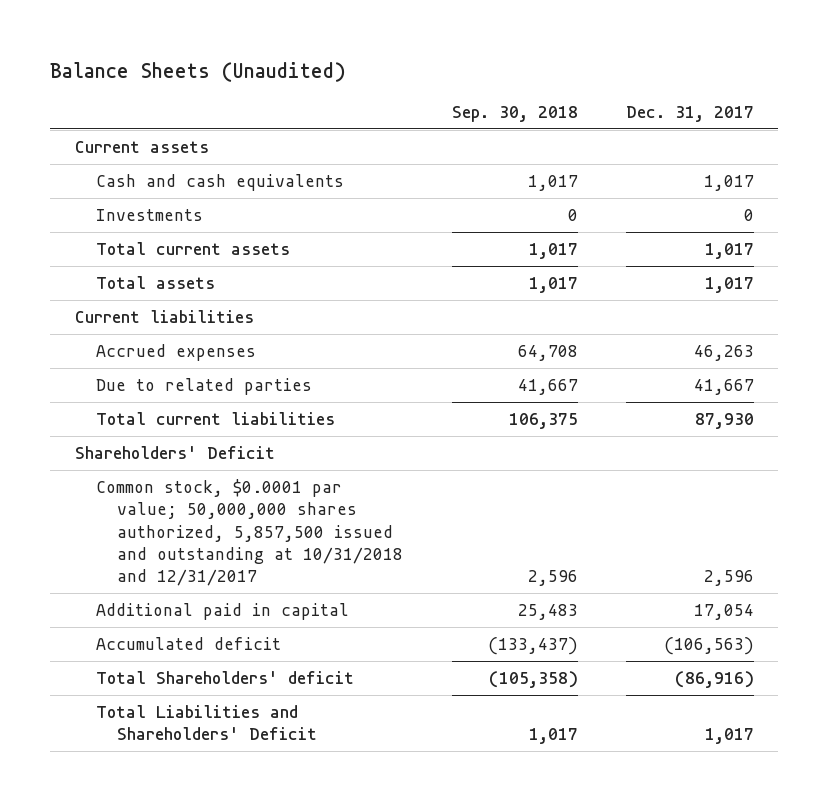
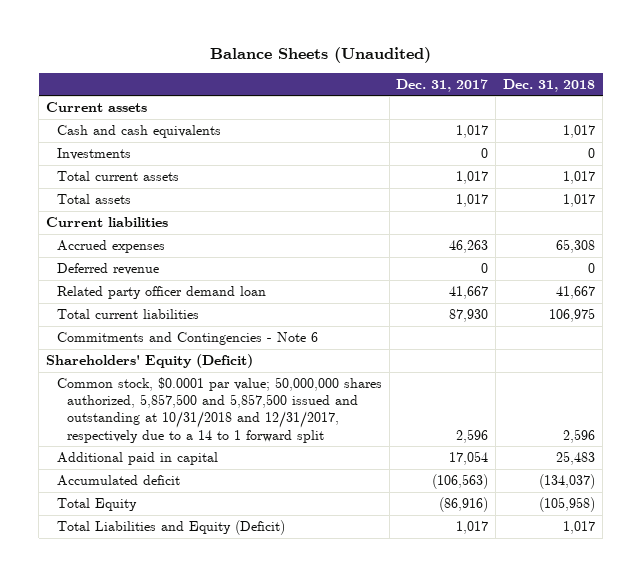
- | Sep. 30, 2018 | Dec. 31, 2017
+ | Dec. 31, 2017 | Dec. 31, 2018
- Due to related parties | 41,667 | 41,667
+ Deferred revenue | 0 | 0
+ Related party officer demand loan | 41,667 | 41,667
- Shareholders' Deficit
- Common stock, $0.0001 par value; 50,000,000 shares authorized, 5,857,500 issued and outstanding at 10/31/2018 and 12/31/2017 | 2,596 | 2,596
+ Commitments and Contingencies - Note 6
+ Shareholders' Equity (Deficit)
+ Common stock, $0.0001 par value; 50,000,000 shares authorized, 5,857,500 and 5,857,500 issued and outstanding at 10/31/2018 and 12/31/2017, respectively due to a 14 to 1 forward split | 2,596 | 2,596
- Total Shareholders' deficit | (105,358) | (86,916)
- Total Liabilities and Shareholders' Deficit | 1,017 | 1,017
+ Total Equity | (86,916) | (105,958)
+ Total Liabilities and Equity (Deficit) | 1,017 | 1,017

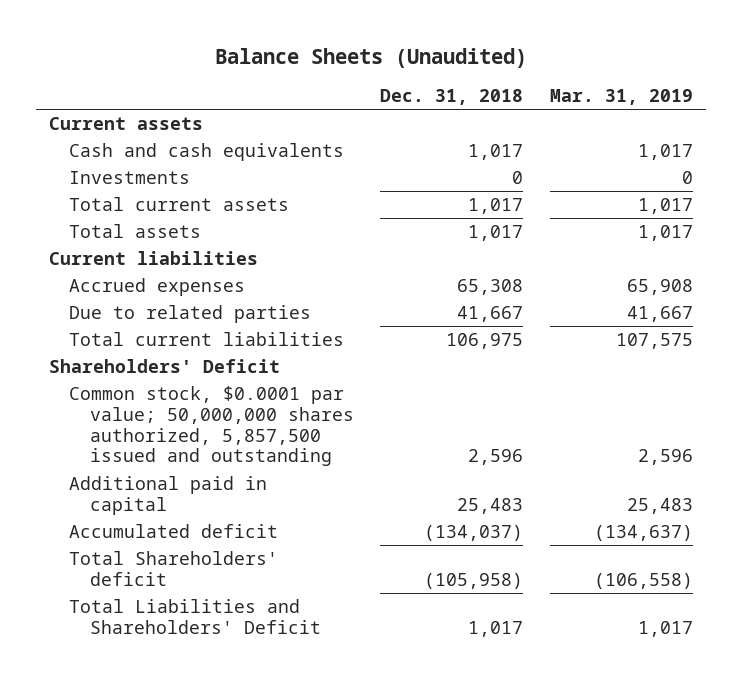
- | Dec. 31, 2017 | Dec. 31, 2018
+ | Dec. 31, 2018 | Mar. 31, 2019
- Deferred revenue | 0 | 0
- Related party officer demand loan | 41,667 | 41,667
+ Due to related parties | 41,667 | 41,667
- Commitments and Contingencies - Note 6
- Shareholders' Equity (Deficit)
- Common stock, $0.0001 par value; 50,000,000 shares authorized, 5,857,500 and 5,857,500 issued and outstanding at 10/31/2018 and 12/31/2017, respectively due to a 14 to 1 forward split | 2,596 | 2,596
+ Shareholders' Deficit
+ Common stock, $0.0001 par value; 50,000,000 shares authorized, 5,857,500 issued and outstanding | 2,596 | 2,596
- Total Equity | (86,916) | (105,958)
- Total Liabilities and Equity (Deficit) | 1,017 | 1,017
+ Total Shareholders' deficit | (105,958) | (106,558)
+ Total Liabilities and Shareholders' Deficit | 1,017 | 1,017

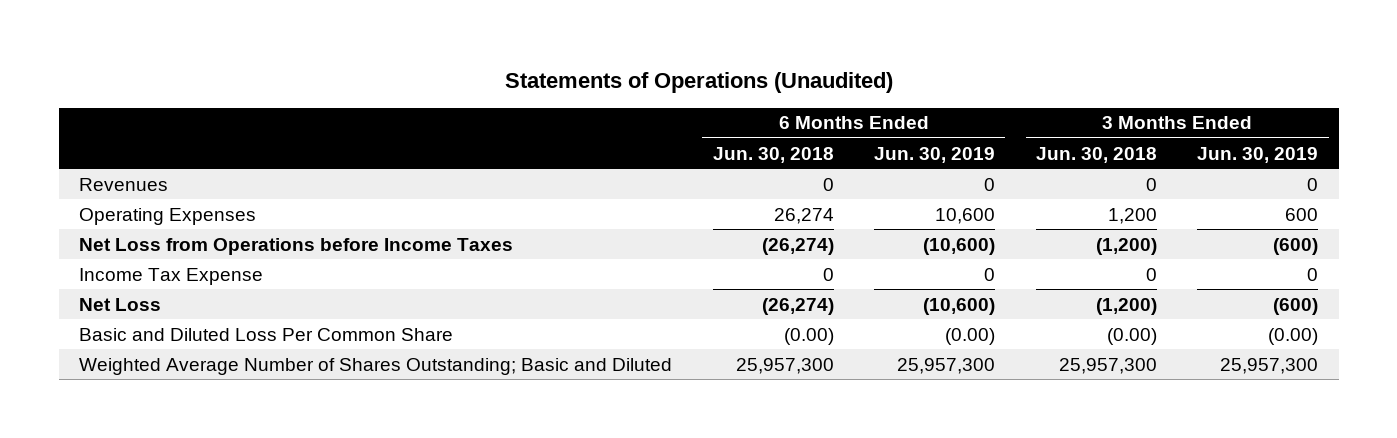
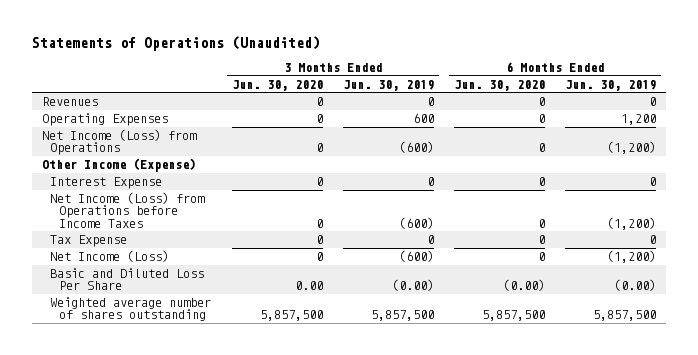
- | 6 Months Ended Jun. 30, 2018 | 6 Months Ended Jun. 30, 2019 | 3 Months Ended Jun. 30, 2018 | 3 Months Ended Jun. 30, 2019
+ | 3 Months Ended Jun. 30, 2020 | 3 Months Ended Jun. 30, 2019 | 6 Months Ended Jun. 30, 2020 | 6 Months Ended Jun. 30, 2019
- Operating Expenses | 26,274 | 10,600 | 1,200 | 600
- Net Loss from Operations before Income Taxes | (26,274) | (10,600) | (1,200) | (600)
- Income Tax Expense | 0 | 0 | 0 | 0
- Net Loss | (26,274) | (10,600) | (1,200) | (600)
- Basic and Diluted Loss Per Common Share | (0.00) | (0.00) | (0.00) | (0.00)
- Weighted Average Number of Shares Outstanding; Basic and Diluted | 25,957,300 | 25,957,300 | 25,957,300 | 25,957,300
+ Operating Expenses | 0 | 600 | 0 | 1,200
+ Net Income (Loss) from Operations | 0 | (600) | 0 | (1,200)
+ Other Income (Expense)
+ Interest Expense | 0 | 0 | 0 | 0
+ Net Income (Loss) from Operations before Income Taxes | 0 | (600) | 0 | (1,200)
+ Tax Expense | 0 | 0 | 0 | 0
+ Net Income (Loss) | 0 | (600) | 0 | (1,200)
+ Basic and Diluted Loss Per Share | 0.00 | (0.00) | (0.00) | (0.00)
+ Weighted average number of shares outstanding | 5,857,500 | 5,857,500 | 5,857,500 | 5,857,500

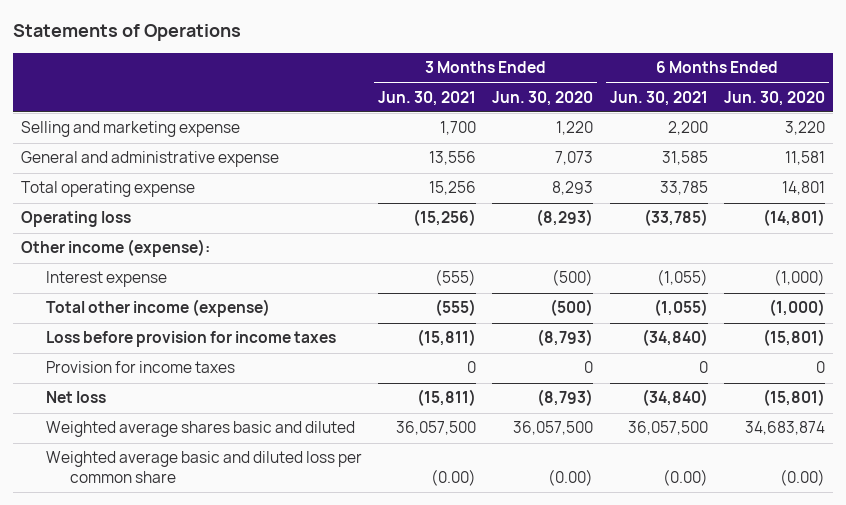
- Statements of Operations (Unaudited)
+ Statements of Operations
- | 3 Months Ended Jun. 30, 2020 | 3 Months Ended Jun. 30, 2019 | 6 Months Ended Jun. 30, 2020 | 6 Months Ended Jun. 30, 2019
+ | 3 Months Ended Jun. 30, 2021 | 3 Months Ended Jun. 30, 2020 | 6 Months Ended Jun. 30, 2021 | 6 Months Ended Jun. 30, 2020
- Revenues | 0 | 0 | 0 | 0
- Operating Expenses | 0 | 600 | 0 | 1,200
- Net Income (Loss) from Operations | 0 | (600) | 0 | (1,200)
- Other Income (Expense)
- Interest Expense | 0 | 0 | 0 | 0
- Net Income (Loss) from Operations before Income Taxes | 0 | (600) | 0 | (1,200)
- Tax Expense | 0 | 0 | 0 | 0
- Net Income (Loss) | 0 | (600) | 0 | (1,200)
- Basic and Diluted Loss Per Share | 0.00 | (0.00) | (0.00) | (0.00)
- Weighted average number of shares outstanding | 5,857,500 | 5,857,500 | 5,857,500 | 5,857,500
+ Selling and marketing expense | 1,700 | 1,220 | 2,200 | 3,220
+ General and administrative expense | 13,556 | 7,073 | 31,585 | 11,581
+ Total operating expense | 15,256 | 8,293 | 33,785 | 14,801
+ Operating loss | (15,256) | (8,293) | (33,785) | (14,801)
+ Other income (expense):
+ Interest expense | (555) | (500) | (1,055) | (1,000)
+ Total other income (expense) | (555) | (500) | (1,055) | (1,000)
+ Loss before provision for income taxes | (15,811) | (8,793) | (34,840) | (15,801)
+ Provision for income taxes | 0 | 0 | 0 | 0
+ Net loss | (15,811) | (8,793) | (34,840) | (15,801)
+ Weighted average shares basic and diluted | 36,057,500 | 36,057,500 | 36,057,500 | 34,683,874
+ Weighted average basic and diluted loss per common share | (0.00) | (0.00) | (0.00) | (0.00)

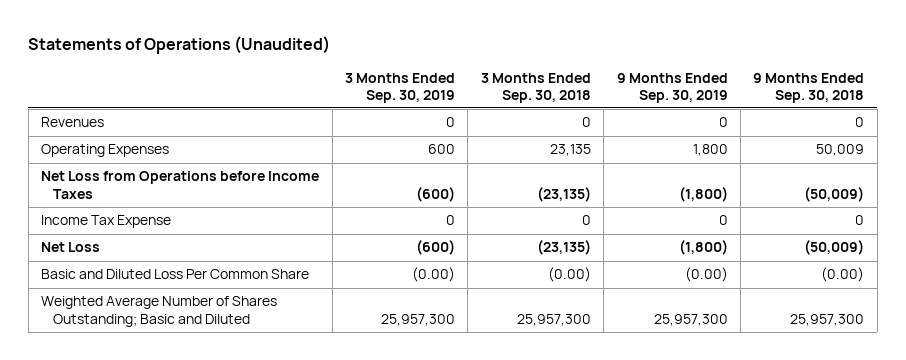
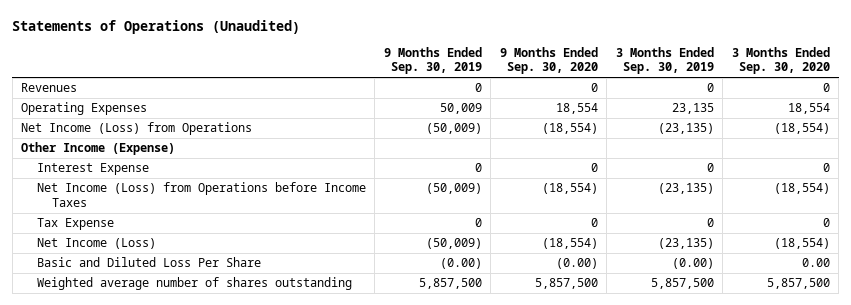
- | 3 Months Ended Sep. 30, 2019 | 3 Months Ended Sep. 30, 2018 | 9 Months Ended Sep. 30, 2019 | 9 Months Ended Sep. 30, 2018
+ | 9 Months Ended Sep. 30, 2019 | 9 Months Ended Sep. 30, 2020 | 3 Months Ended Sep. 30, 2019 | 3 Months Ended Sep. 30, 2020
- Operating Expenses | 600 | 23,135 | 1,800 | 50,009
- Net Loss from Operations before Income Taxes | (600) | (23,135) | (1,800) | (50,009)
- Income Tax Expense | 0 | 0 | 0 | 0
- Net Loss | (600) | (23,135) | (1,800) | (50,009)
- Basic and Diluted Loss Per Common Share | (0.00) | (0.00) | (0.00) | (0.00)
- Weighted Average Number of Shares Outstanding; Basic and Diluted | 25,957,300 | 25,957,300 | 25,957,300 | 25,957,300
+ Operating Expenses | 50,009 | 18,554 | 23,135 | 18,554
+ Net Income (Loss) from Operations | (50,009) | (18,554) | (23,135) | (18,554)
+ Other Income (Expense)
+ Interest Expense | 0 | 0 | 0 | 0
+ Net Income (Loss) from Operations before Income Taxes | (50,009) | (18,554) | (23,135) | (18,554)
+ Tax Expense | 0 | 0 | 0 | 0
+ Net Income (Loss) | (50,009) | (18,554) | (23,135) | (18,554)
+ Basic and Diluted Loss Per Share | (0.00) | (0.00) | (0.00) | 0.00
+ Weighted average number of shares outstanding | 5,857,500 | 5,857,500 | 5,857,500 | 5,857,500

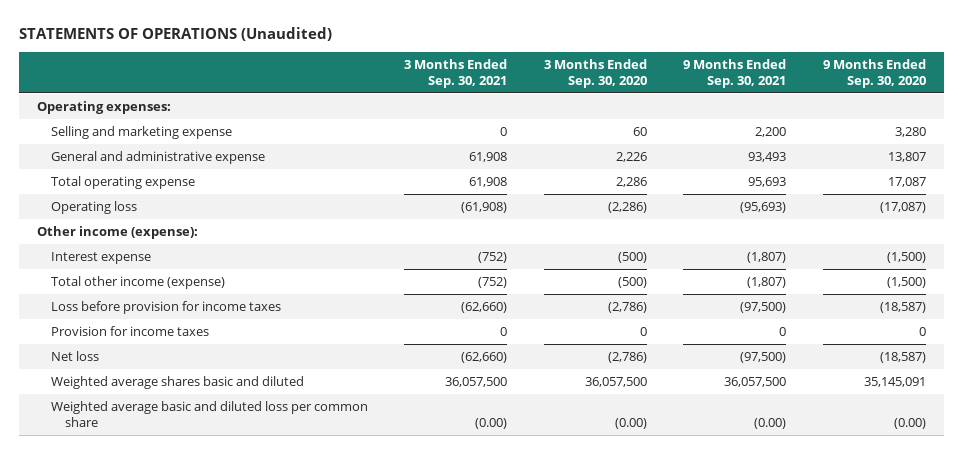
- Statements of Operations (Unaudited)
+ STATEMENTS OF OPERATIONS (Unaudited)
- | 9 Months Ended Sep. 30, 2019 | 9 Months Ended Sep. 30, 2020 | 3 Months Ended Sep. 30, 2019 | 3 Months Ended Sep. 30, 2020
+ | 3 Months Ended Sep. 30, 2021 | 3 Months Ended Sep. 30, 2020 | 9 Months Ended Sep. 30, 2021 | 9 Months Ended Sep. 30, 2020
- Revenues | 0 | 0 | 0 | 0
- Operating Expenses | 50,009 | 18,554 | 23,135 | 18,554
- Net Income (Loss) from Operations | (50,009) | (18,554) | (23,135) | (18,554)
- Other Income (Expense)
- Interest Expense | 0 | 0 | 0 | 0
- Net Income (Loss) from Operations before Income Taxes | (50,009) | (18,554) | (23,135) | (18,554)
- Tax Expense | 0 | 0 | 0 | 0
- Net Income (Loss) | (50,009) | (18,554) | (23,135) | (18,554)
- Basic and Diluted Loss Per Share | (0.00) | (0.00) | (0.00) | 0.00
- Weighted average number of shares outstanding | 5,857,500 | 5,857,500 | 5,857,500 | 5,857,500
+ Operating expenses:
+ Selling and marketing expense | 0 | 60 | 2,200 | 3,280
+ General and administrative expense | 61,908 | 2,226 | 93,493 | 13,807
+ Total operating expense | 61,908 | 2,286 | 95,693 | 17,087
+ Operating loss | (61,908) | (2,286) | (95,693) | (17,087)
+ Other income (expense):
+ Interest expense | (752) | (500) | (1,807) | (1,500)
+ Total other income (expense) | (752) | (500) | (1,807) | (1,500)
+ Loss before provision for income taxes | (62,660) | (2,786) | (97,500) | (18,587)
+ Provision for income taxes | 0 | 0 | 0 | 0
+ Net loss | (62,660) | (2,786) | (97,500) | (18,587)
+ Weighted average shares basic and diluted | 36,057,500 | 36,057,500 | 36,057,500 | 35,145,091
+ Weighted average basic and diluted loss per common share | (0.00) | (0.00) | (0.00) | (0.00)

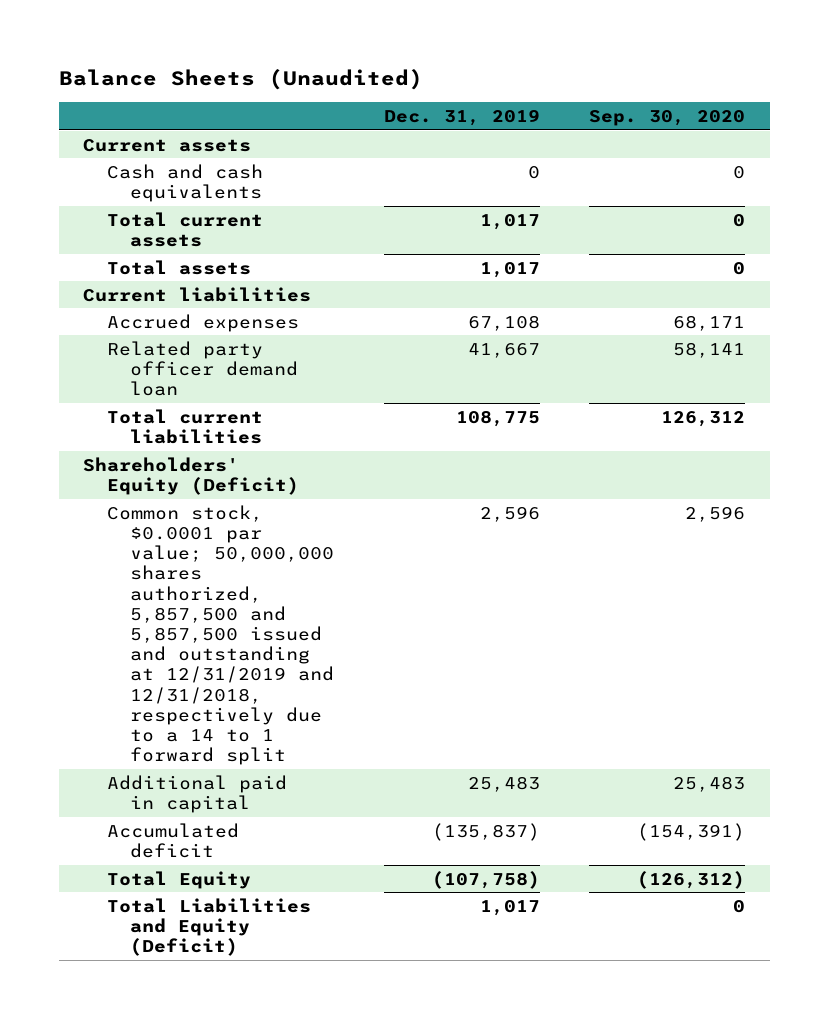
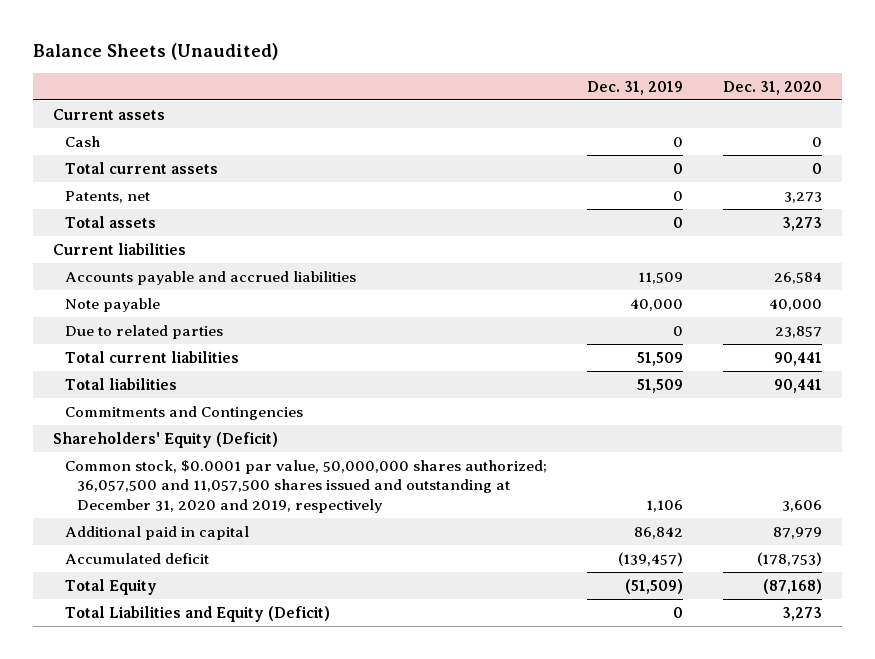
- | Dec. 31, 2019 | Sep. 30, 2020
+ | Dec. 31, 2019 | Dec. 31, 2020
- Cash and cash equivalents | 0 | 0
- Total current assets | 1,017 | 0
- Total assets | 1,017 | 0
+ Cash | 0 | 0
+ Total current assets | 0 | 0
+ Patents, net | 0 | 3,273
+ Total assets | 0 | 3,273
- Accrued expenses | 67,108 | 68,171
- Related party officer demand loan | 41,667 | 58,141
- Total current liabilities | 108,775 | 126,312
+ Accounts payable and accrued liabilities | 11,509 | 26,584
+ Note payable | 40,000 | 40,000
+ Due to related parties | 0 | 23,857
+ Total current liabilities | 51,509 | 90,441
+ Total liabilities | 51,509 | 90,441
+ Commitments and Contingencies
- Common stock, $0.0001 par value; 50,000,000 shares authorized, 5,857,500 and 5,857,500 issued and outstanding at 12/31/2019 and 12/31/2018, respectively due to a 14 to 1 forward split | 2,596 | 2,596
- Additional paid in capital | 25,483 | 25,483
- Accumulated deficit | (135,837) | (154,391)
- Total Equity | (107,758) | (126,312)
- Total Liabilities and Equity (Deficit) | 1,017 | 0
+ Common stock, $0.0001 par value, 50,000,000 shares authorized; 36,057,500 and 11,057,500 shares issued and outstanding at December 31, 2020 and 2019, respectively | 1,106 | 3,606
+ Additional paid in capital | 86,842 | 87,979
+ Accumulated deficit | (139,457) | (178,753)
+ Total Equity | (51,509) | (87,168)
+ Total Liabilities and Equity (Deficit) | 0 | 3,273

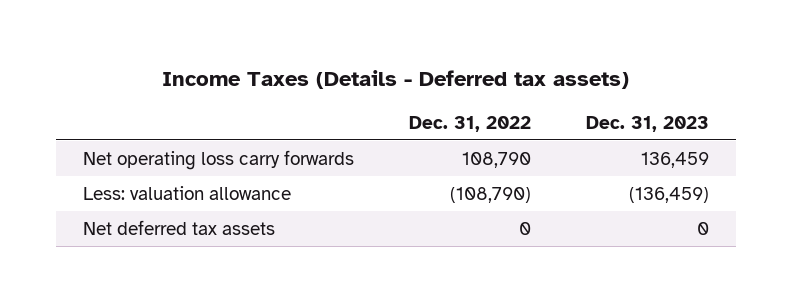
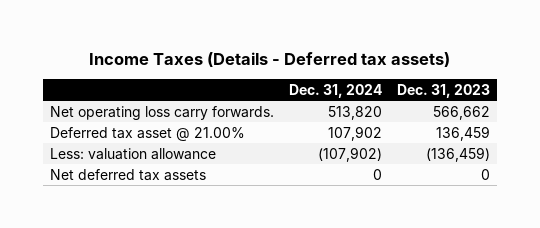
- | Dec. 31, 2022 | Dec. 31, 2023
+ | Dec. 31, 2024 | Dec. 31, 2023
- Net operating loss carry forwards | 108,790 | 136,459
+ Net operating loss carry forwards. | 513,820 | 566,662
+ Deferred tax asset @ 21.00% | 107,902 | 136,459

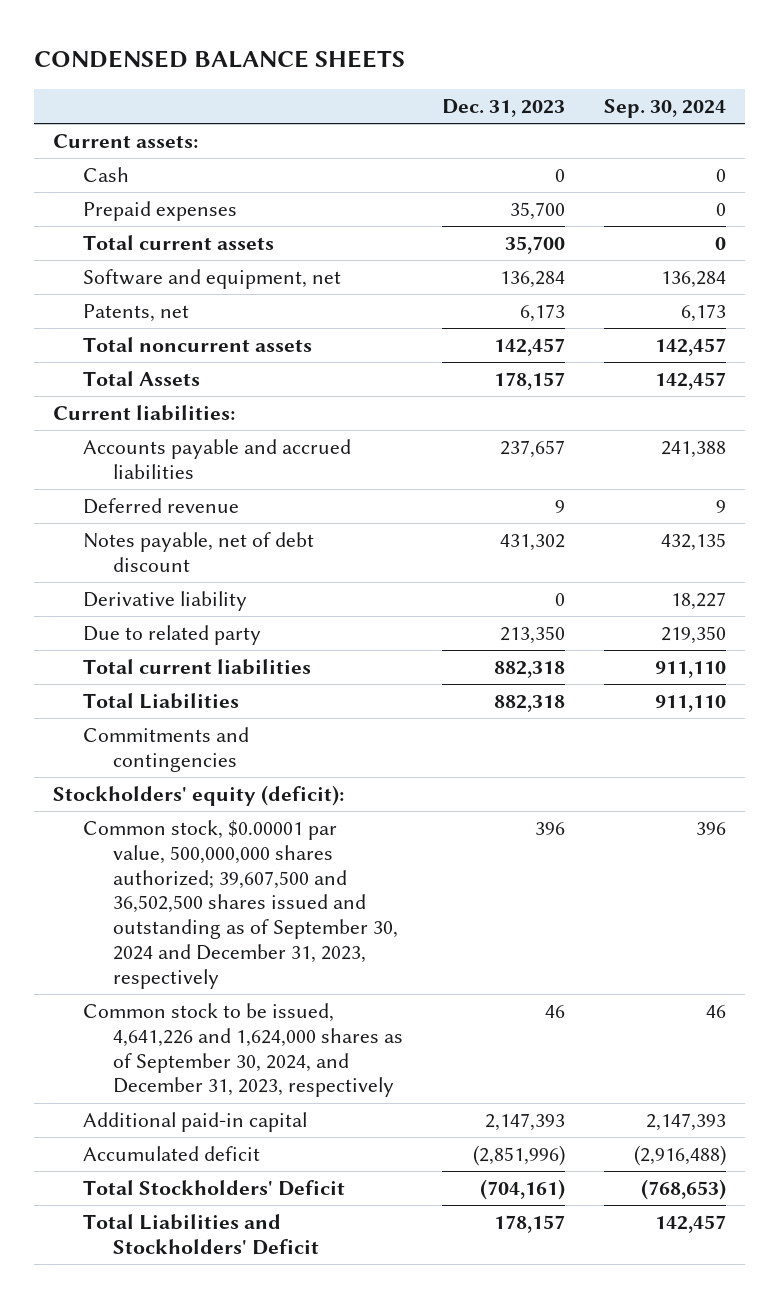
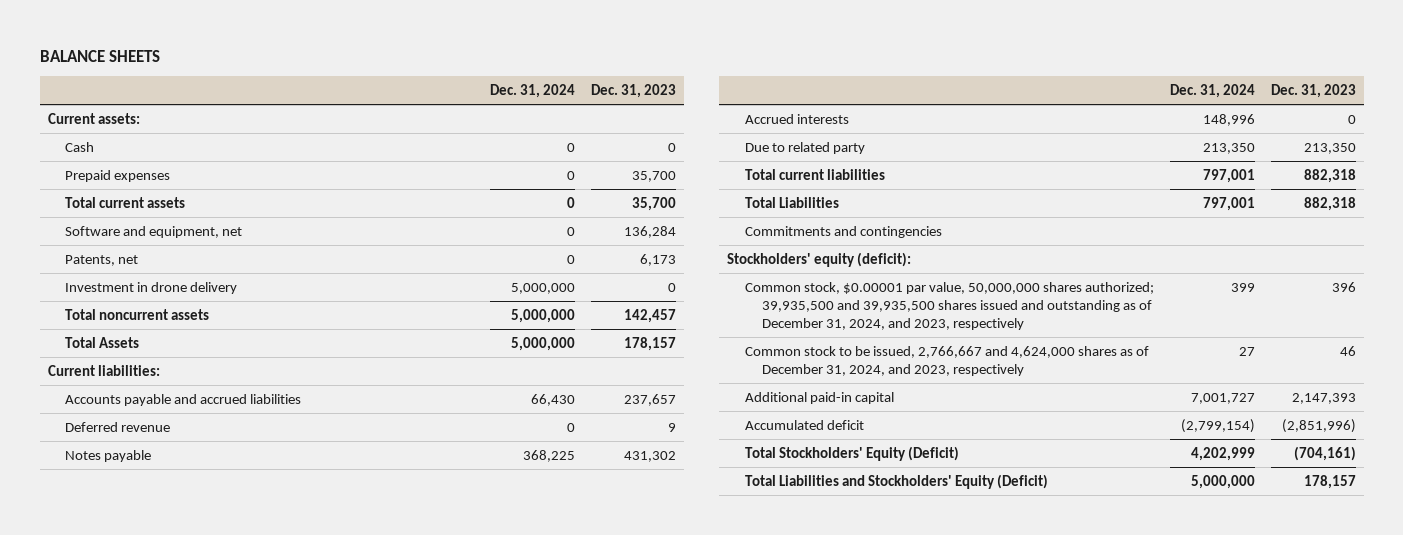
- CONDENSED BALANCE SHEETS
+ BALANCE SHEETS
- | Dec. 31, 2023 | Sep. 30, 2024
+ | Dec. 31, 2024 | Dec. 31, 2023
+ Investment in drone delivery | 5,000,000 | 0
- Notes payable, net of debt discount | 431,302 | 432,135
- Derivative liability | 0 | 18,227
+ Notes payable | 368,225 | 431,302
+ Accrued interests | 148,996 | 0
- Common stock, $0.00001 par value, 500,000,000 shares authorized; 39,607,500 and 36,502,500 shares issued and outstanding as of September 30, 2024 and December 31, 2023, respectively | 396 | 396
- Common stock to be issued, 4,641,226 and 1,624,000 shares as of September 30, 2024, and December 31, 2023, respectively | 46 | 46
+ Common stock, $0.00001 par value, 50,000,000 shares authorized; 39,935,500 and 39,935,500 shares issued and outstanding as of December 31, 2024, and 2023, respectively | 399 | 396
+ Common stock to be issued, 2,766,667 and 4,624,000 shares as of December 31, 2024, and 2023, respectively | 27 | 46
- Total Stockholders' Deficit | (704,161) | (768,653)
- Total Liabilities and Stockholders' Deficit | 178,157 | 142,457
+ Total Stockholders' Equity (Deficit) | 4,202,999 | (704,161)
+ Total Liabilities and Stockholders' Equity (Deficit) | 5,000,000 | 178,157

